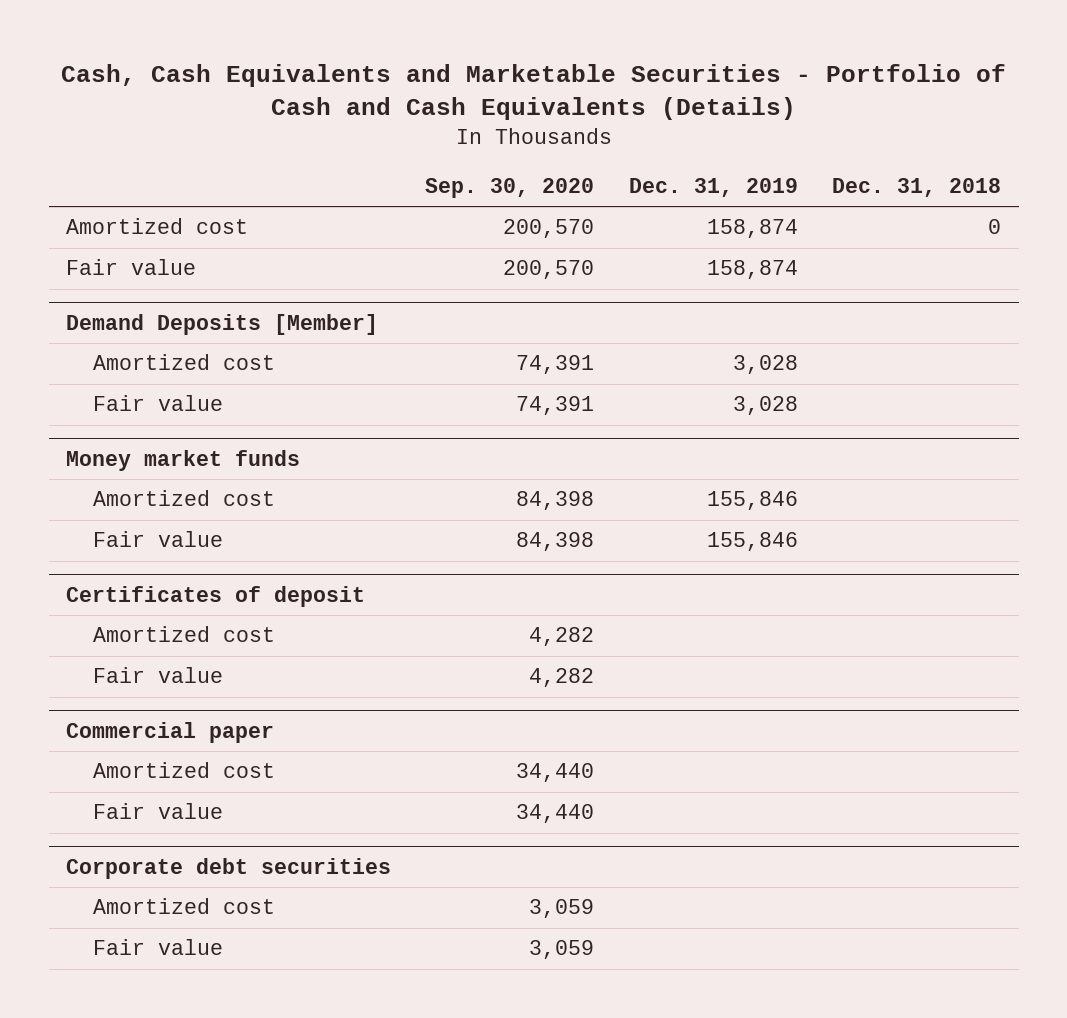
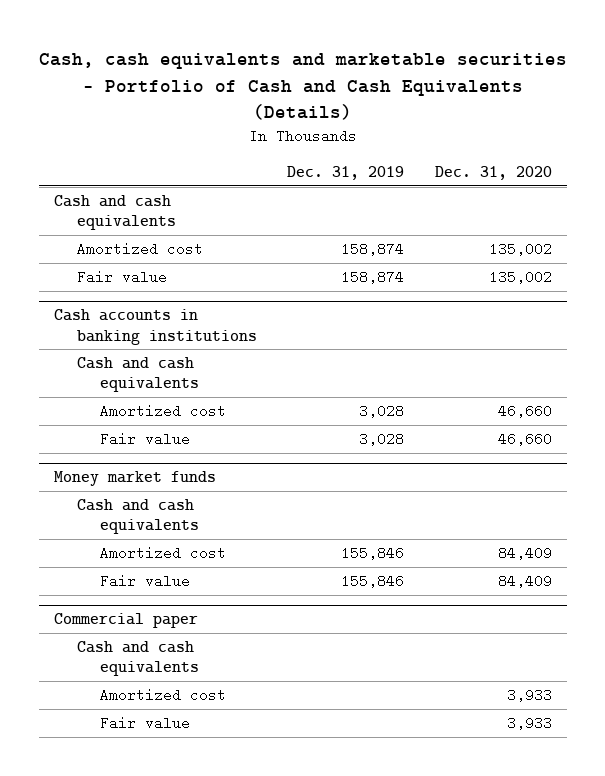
- Cash, Cash Equivalents and Marketable Securities - Portfolio of Cash and Cash Equivalents (Details)
+ Cash, cash equivalents and marketable securities - Portfolio of Cash and Cash Equivalents (Details)
- | Sep. 30, 2020 | Dec. 31, 2019 | Dec. 31, 2018
+ | Dec. 31, 2019 | Dec. 31, 2020
+ Cash and cash equivalents
- Demand Deposits [Member]
+ Cash accounts in banking institutions
+ Cash and cash equivalents
@ Money market funds
+ Cash and cash equivalents
- Certificates of deposit
- Amortized cost | 4,282 | |
- Fair value | 4,282 | |
@ Commercial paper
+ Cash and cash equivalents
- Corporate debt securities
- Amortized cost | 3,059 | |
- Fair value | 3,059 | |

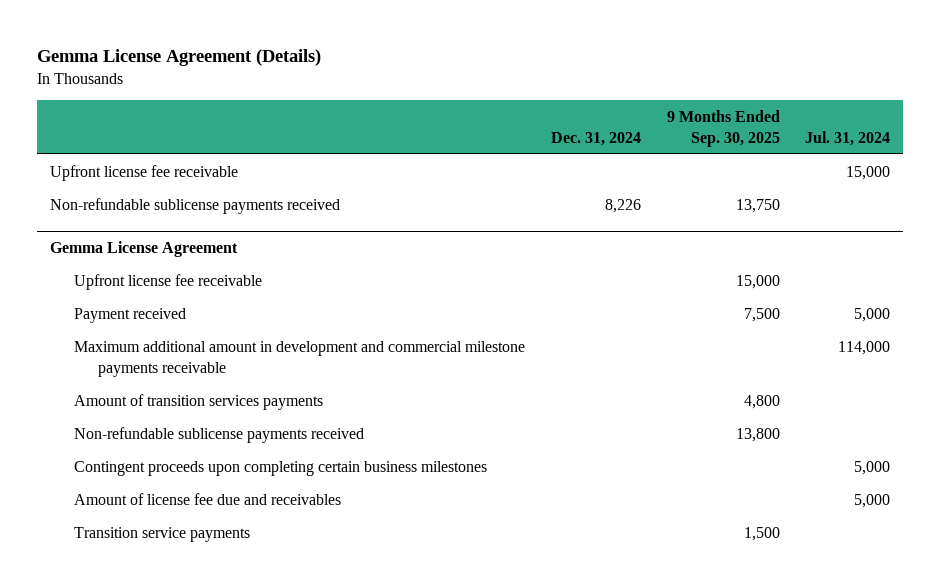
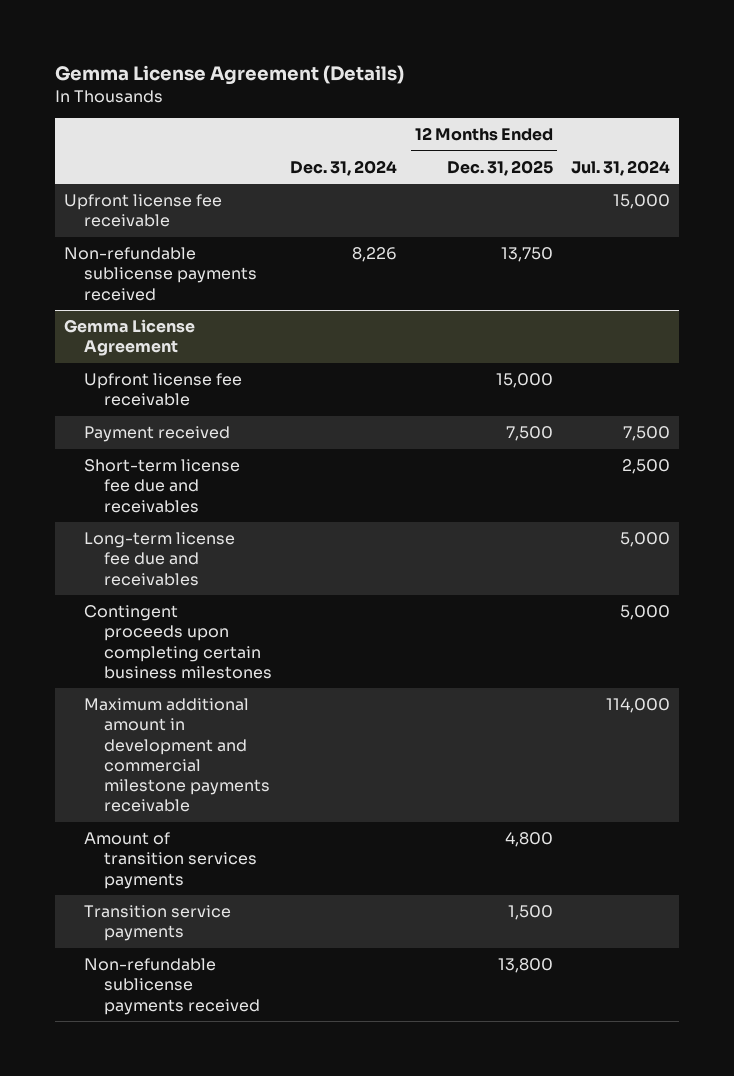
- | Dec. 31, 2024 | 9 Months Ended Sep. 30, 2025 | Jul. 31, 2024
+ | Dec. 31, 2024 | 12 Months Ended Dec. 31, 2025 | Jul. 31, 2024
@ Gemma License Agreement
- Payment received | | 7,500 | 5,000
+ Payment received | | 7,500 | 7,500
+ Short-term license fee due and receivables | | | 2,500
+ Long-term license fee due and receivables | | | 5,000
moved up: Contingent proceeds upon completing certain business milestones | | | 5,000
- Amount of license fee due and receivables | | | 5,000
moved down: Non-refundable sublicense payments received | | 13,800 |

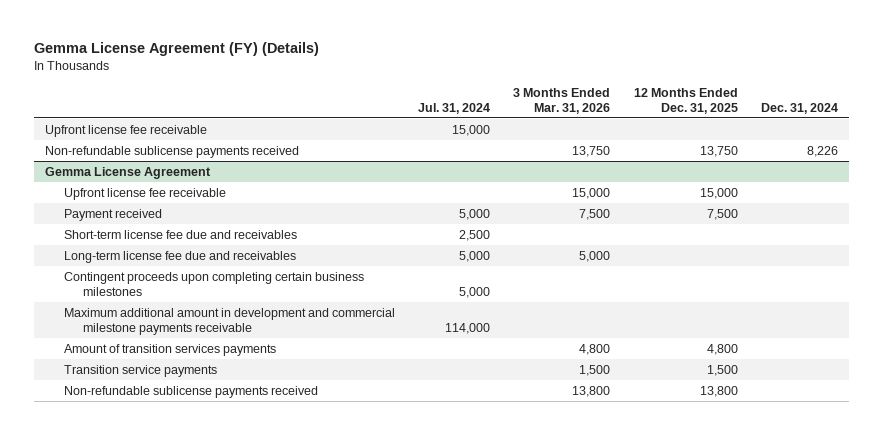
- Gemma License Agreement (Details)
+ Gemma License Agreement (FY) (Details)
- | Dec. 31, 2024 | 12 Months Ended Dec. 31, 2025 | Jul. 31, 2024
+ | Jul. 31, 2024 | 3 Months Ended Mar. 31, 2026 | 12 Months Ended Dec. 31, 2025 | Dec. 31, 2024
@ Gemma License Agreement
- Payment received | | 7,500 | 7,500
+ Payment received | 5,000 | 7,500 | 7,500 |

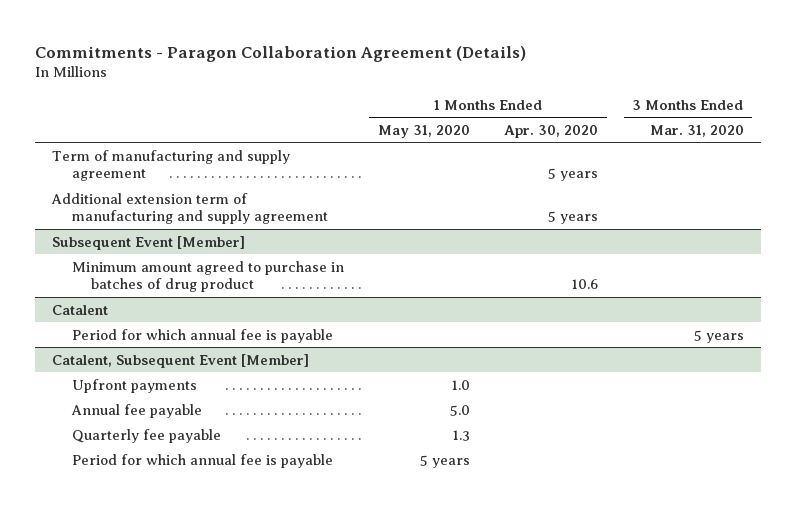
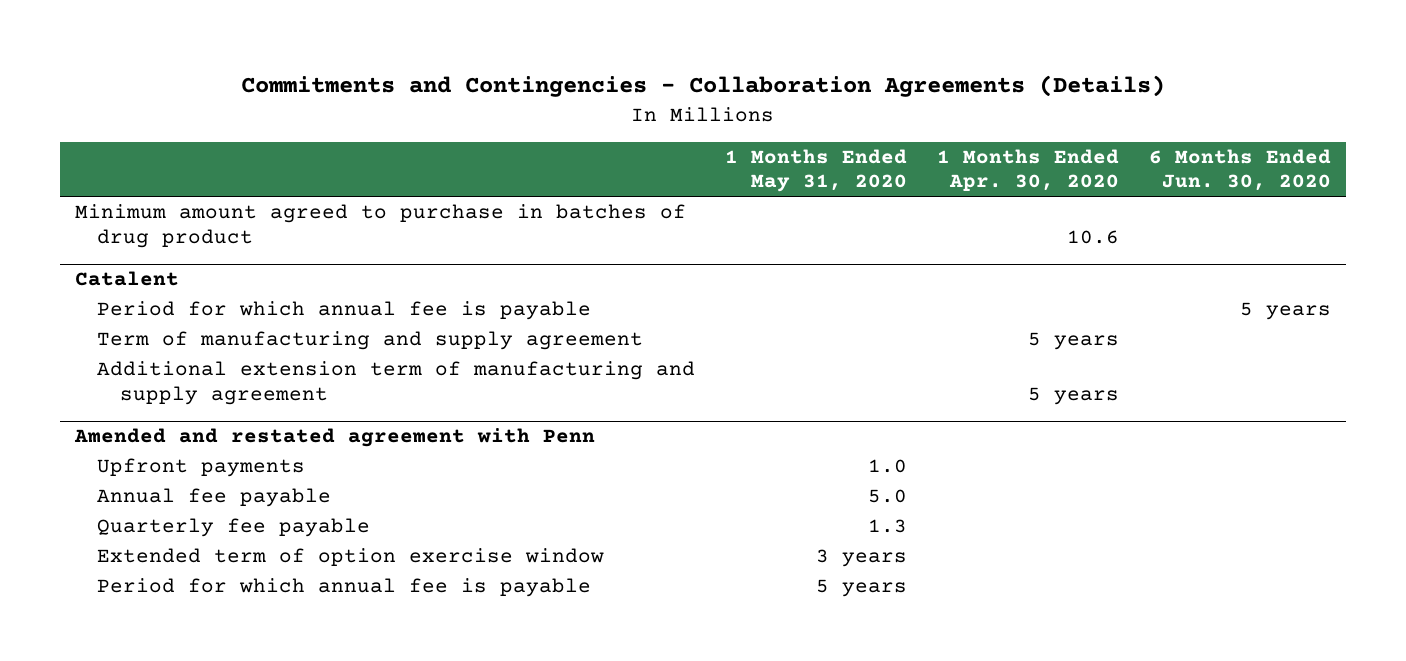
- Commitments - Paragon Collaboration Agreement (Details)
+ Commitments and Contingencies - Collaboration Agreements (Details)
- | 1 Months Ended May 31, 2020 | 1 Months Ended Apr. 30, 2020 | 3 Months Ended Mar. 31, 2020
+ | 1 Months Ended May 31, 2020 | 1 Months Ended Apr. 30, 2020 | 6 Months Ended Jun. 30, 2020
- Term of manufacturing and supply agreement | | 5 years |
- Additional extension term of manufacturing and supply agreement | | 5 years |
- Subsequent Event [Member]
- Minimum amount agreed to purchase in batches of drug product | | 10.6 |
+ Minimum amount agreed to purchase in batches of drug product | | 10.6 |
- Catalent, Subsequent Event [Member]
@ Catalent
+ Term of manufacturing and supply agreement | | 5 years |
+ Additional extension term of manufacturing and supply agreement | | 5 years |
+ Amended and restated agreement with Penn
+ Extended term of option exercise window | 3 years | |

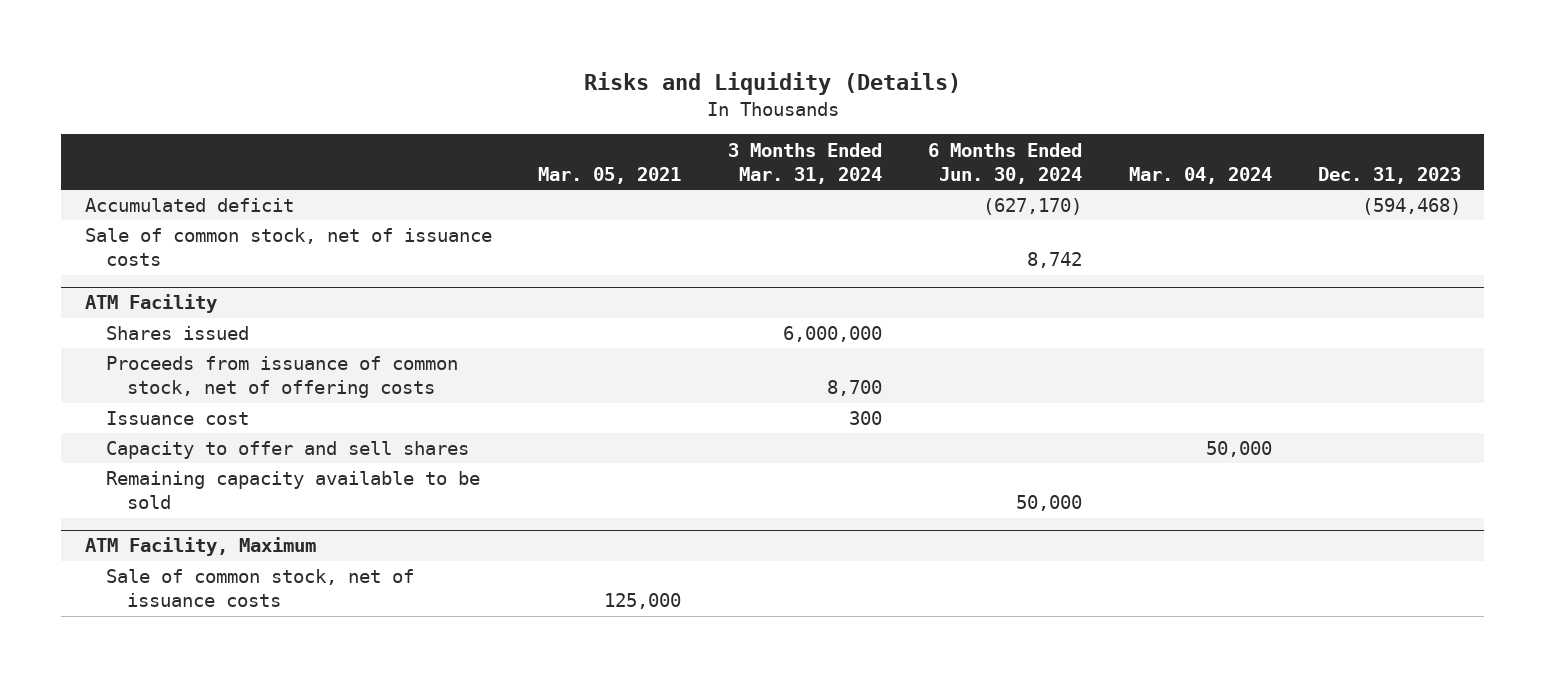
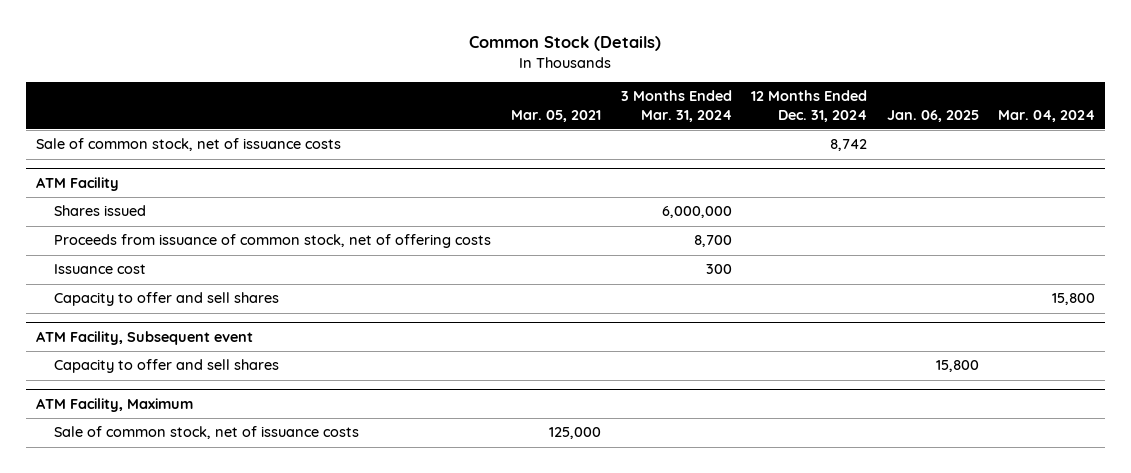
- Risks and Liquidity (Details)
+ Common Stock (Details)
- | Mar. 05, 2021 | 3 Months Ended Mar. 31, 2024 | 6 Months Ended Jun. 30, 2024 | Mar. 04, 2024 | Dec. 31, 2023
+ | Mar. 05, 2021 | 3 Months Ended Mar. 31, 2024 | 12 Months Ended Dec. 31, 2024 | Jan. 06, 2025 | Mar. 04, 2024
- Accumulated deficit | | | (627,170) | | (594,468)
@ ATM Facility
- Capacity to offer and sell shares | | | | 50,000 |
- Remaining capacity available to be sold | | | 50,000 | |
+ Capacity to offer and sell shares | | | | | 15,800
+ ATM Facility, Subsequent event
+ Capacity to offer and sell shares | | | | 15,800 |

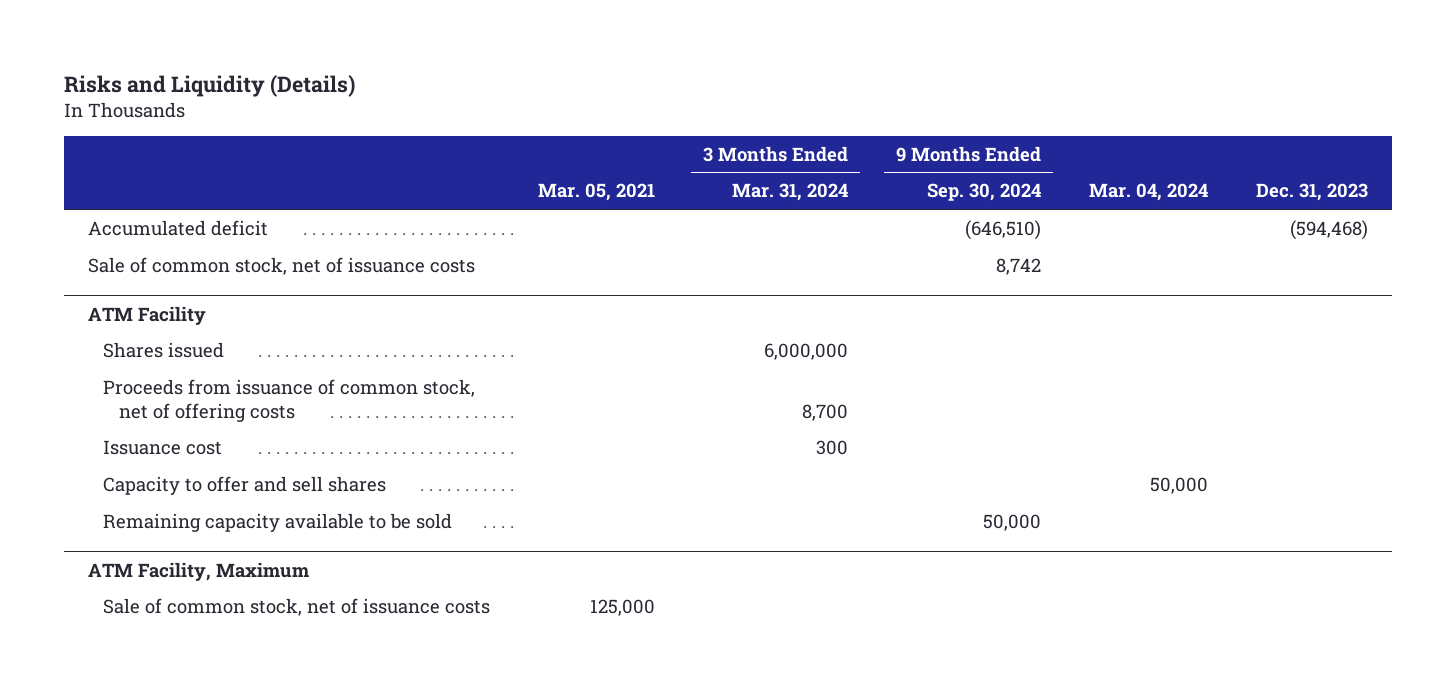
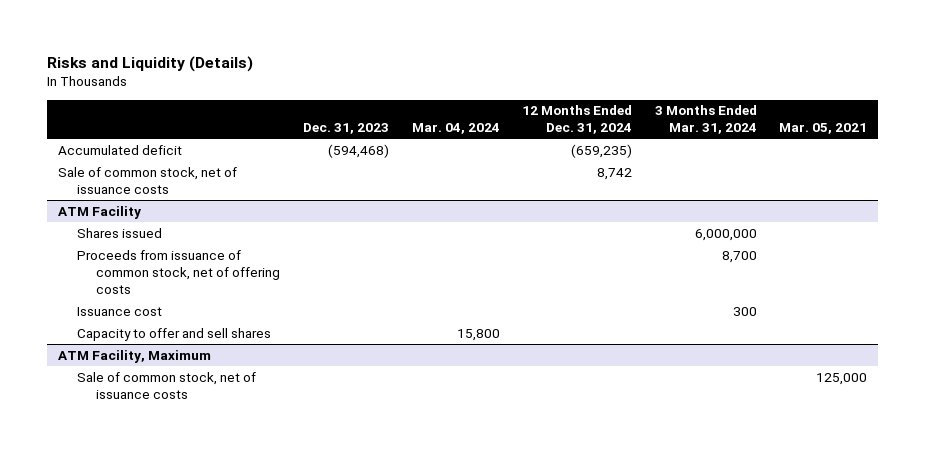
- | Mar. 05, 2021 | 3 Months Ended Mar. 31, 2024 | 9 Months Ended Sep. 30, 2024 | Mar. 04, 2024 | Dec. 31, 2023
+ | Dec. 31, 2023 | Mar. 04, 2024 | 12 Months Ended Dec. 31, 2024 | 3 Months Ended Mar. 31, 2024 | Mar. 05, 2021
@ ATM Facility
- Capacity to offer and sell shares | | | | 50,000 |
- Remaining capacity available to be sold | | | 50,000 | |
+ Capacity to offer and sell shares | | 15,800 | | |

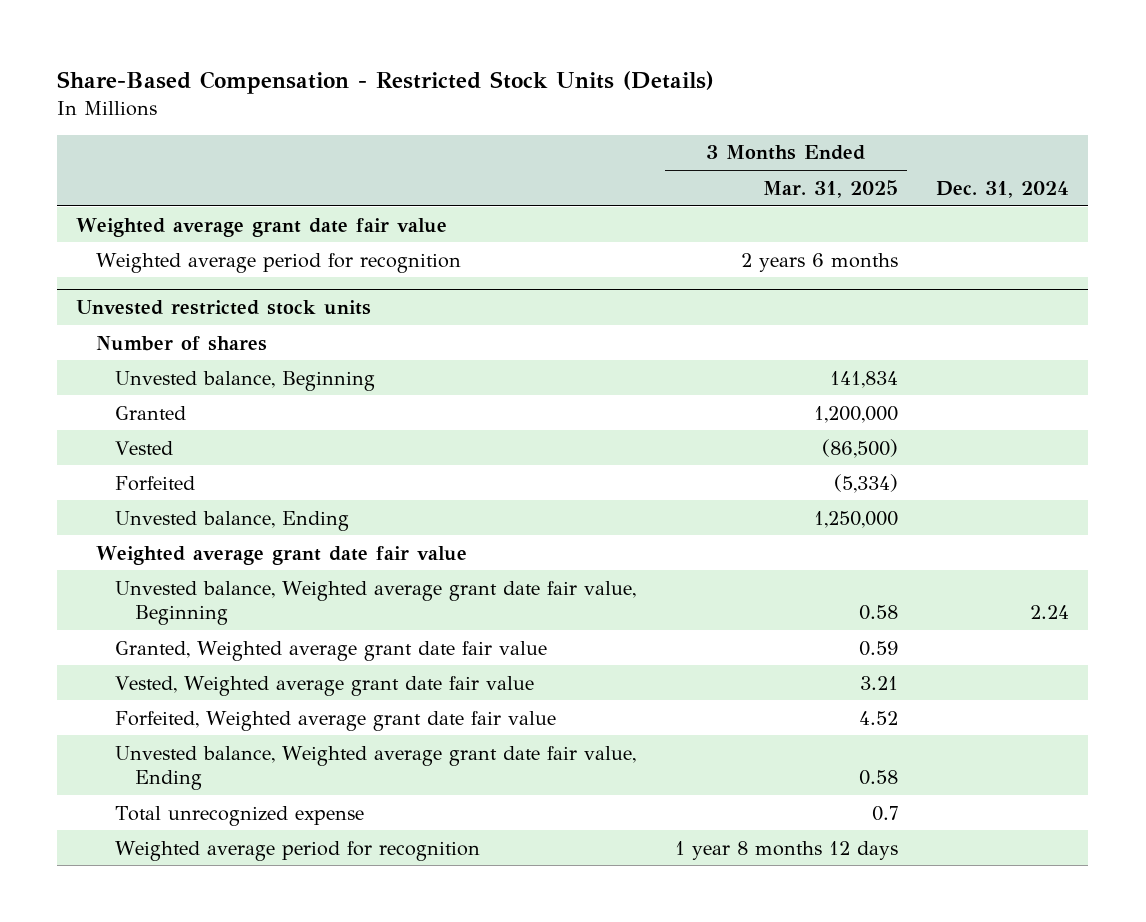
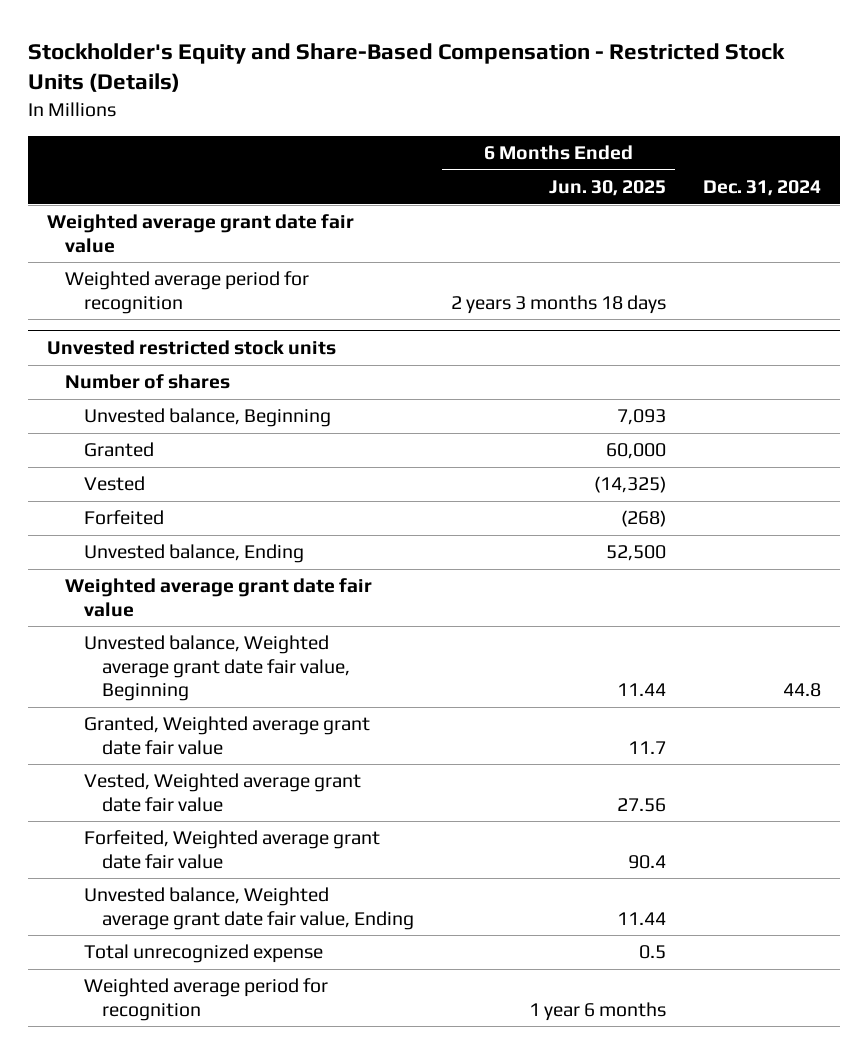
- Share-Based Compensation - Restricted Stock Units (Details)
+ Stockholder's Equity and Share-Based Compensation - Restricted Stock Units (Details)
- | 3 Months Ended Mar. 31, 2025 | Dec. 31, 2024
+ | 6 Months Ended Jun. 30, 2025 | Dec. 31, 2024
@ Unvested restricted stock units
- Unvested balance, Weighted average grant date fair value, Beginning | 0.58 | 2.24
+ Unvested balance, Weighted average grant date fair value, Beginning | 11.44 | 44.8

